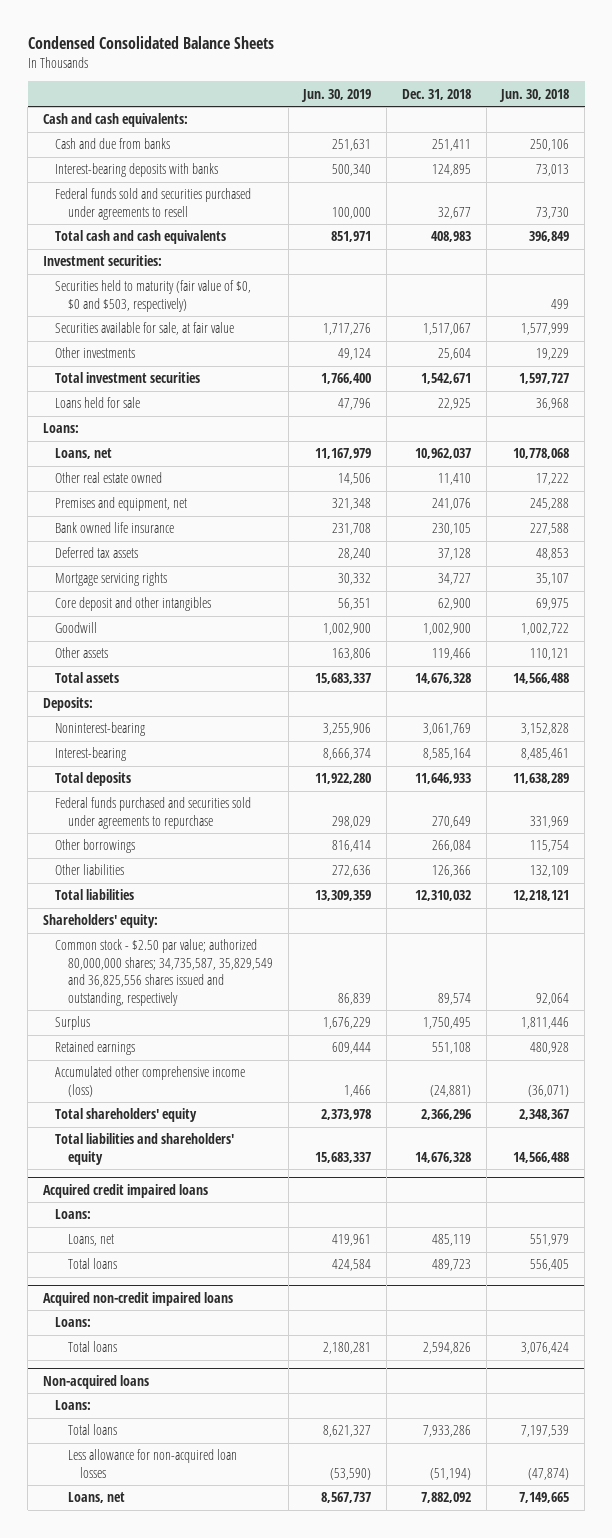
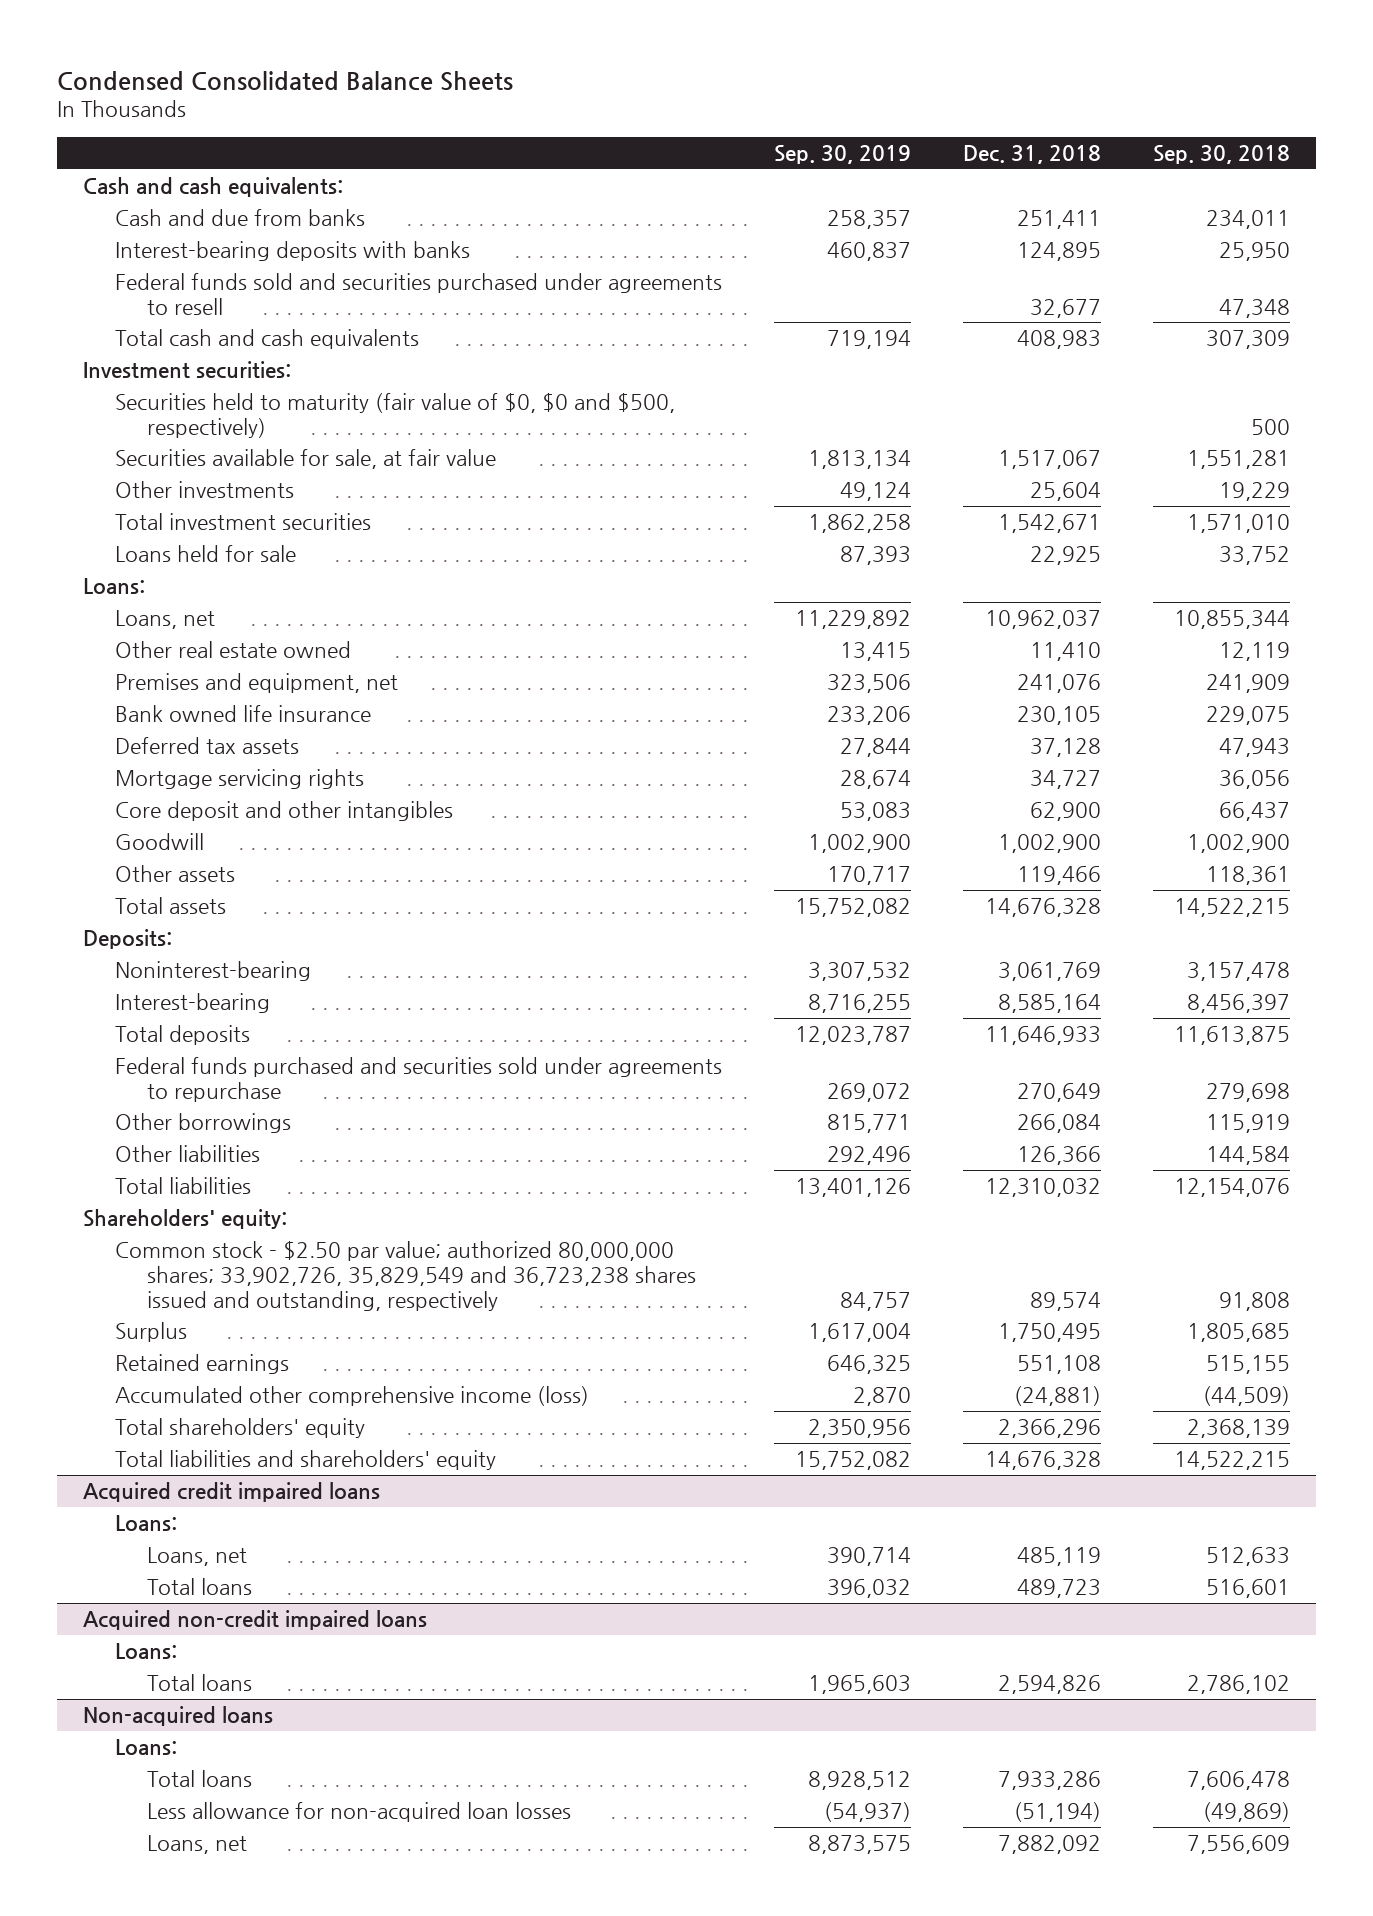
- | Jun. 30, 2019 | Dec. 31, 2018 | Jun. 30, 2018
+ | Sep. 30, 2019 | Dec. 31, 2018 | Sep. 30, 2018
- Securities held to maturity (fair value of $0, $0 and $503, respectively) | | | 499
+ Securities held to maturity (fair value of $0, $0 and $500, respectively) | | | 500
- Common stock - $2.50 par value; authorized 80,000,000 shares; 34,735,587, 35,829,549 and 36,825,556 shares issued and outstanding, respectively | 86,839 | 89,574 | 92,064
+ Common stock - $2.50 par value; authorized 80,000,000 shares; 33,902,726, 35,829,549 and 36,723,238 shares issued and outstanding, respectively | 84,757 | 89,574 | 91,808

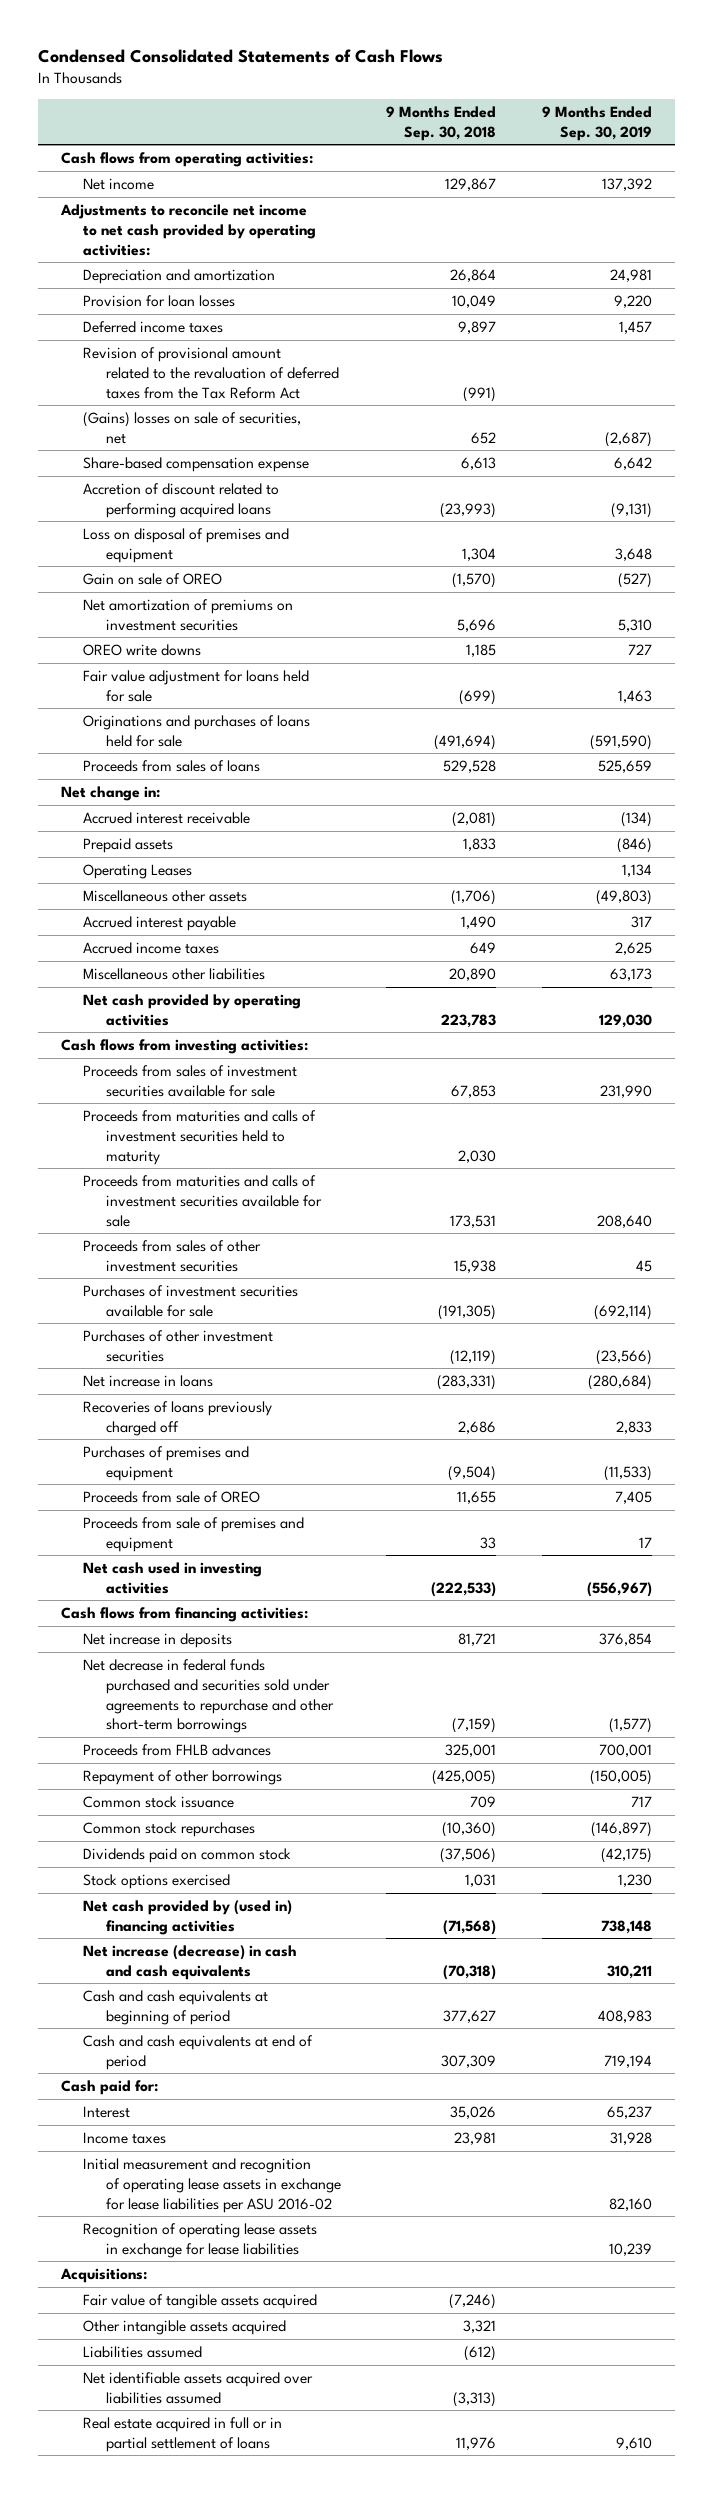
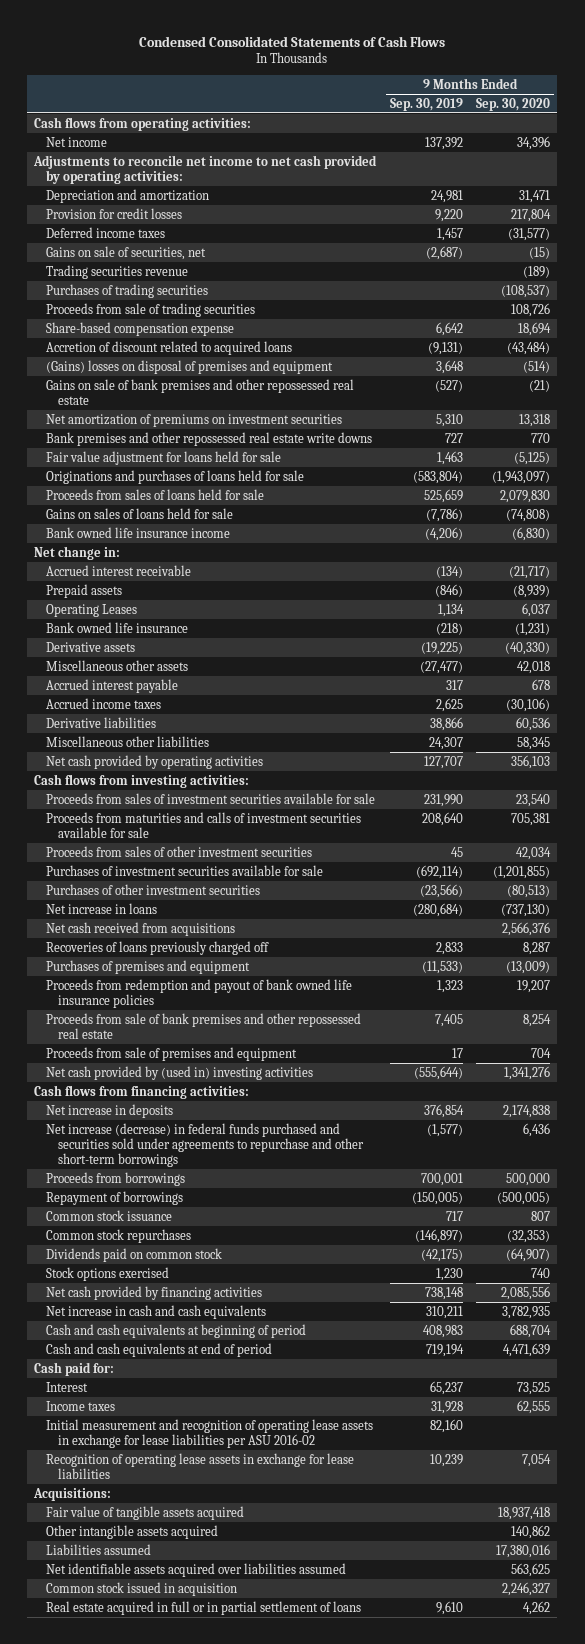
- | 9 Months Ended Sep. 30, 2018 | 9 Months Ended Sep. 30, 2019
+ | 9 Months Ended Sep. 30, 2019 | 9 Months Ended Sep. 30, 2020
- Provision for loan losses | 10,049 | 9,220
+ Provision for credit losses | 9,220 | 217,804
- Revision of provisional amount related to the revaluation of deferred taxes from the Tax Reform Act | (991) |
- (Gains) losses on sale of securities, net | 652 | (2,687)
+ Gains on sale of securities, net | (2,687) | (15)
+ Trading securities revenue | | (189)
+ Purchases of trading securities | | (108,537)
+ Proceeds from sale of trading securities | | 108,726
- Accretion of discount related to performing acquired loans | (23,993) | (9,131)
- Loss on disposal of premises and equipment | 1,304 | 3,648
- Gain on sale of OREO | (1,570) | (527)
+ Accretion of discount related to acquired loans | (9,131) | (43,484)
+ (Gains) losses on disposal of premises and equipment | 3,648 | (514)
+ Gains on sale of bank premises and other repossessed real estate | (527) | (21)
- OREO write downs | 1,185 | 727
+ Bank premises and other repossessed real estate write downs | 727 | 770
- Originations and purchases of loans held for sale | (491,694) | (591,590)
- Proceeds from sales of loans | 529,528 | 525,659
+ Originations and purchases of loans held for sale | (583,804) | (1,943,097)
+ Proceeds from sales of loans held for sale | 525,659 | 2,079,830
+ Gains on sales of loans held for sale | (7,786) | (74,808)
+ Bank owned life insurance income | (4,206) | (6,830)
- Miscellaneous other assets | (1,706) | (49,803)
+ Bank owned life insurance | (218) | (1,231)
+ Derivative assets | (19,225) | (40,330)
+ Miscellaneous other assets | (27,477) | 42,018
- Miscellaneous other liabilities | 20,890 | 63,173
- Net cash provided by operating activities | 223,783 | 129,030
+ Derivative liabilities | 38,866 | 60,536
+ Miscellaneous other liabilities | 24,307 | 58,345
+ Net cash provided by operating activities | 127,707 | 356,103
- Proceeds from maturities and calls of investment securities held to maturity | 2,030 |
+ Net cash received from acquisitions | | 2,566,376
- Proceeds from sale of OREO | 11,655 | 7,405
+ Proceeds from redemption and payout of bank owned life insurance policies | 1,323 | 19,207
+ Proceeds from sale of bank premises and other repossessed real estate | 7,405 | 8,254
- Net cash used in investing activities | (222,533) | (556,967)
+ Net cash provided by (used in) investing activities | (555,644) | 1,341,276
- Net decrease in federal funds purchased and securities sold under agreements to repurchase and other short-term borrowings | (7,159) | (1,577)
- Proceeds from FHLB advances | 325,001 | 700,001
- Repayment of other borrowings | (425,005) | (150,005)
+ Net increase (decrease) in federal funds purchased and securities sold under agreements to repurchase and other short-term borrowings | (1,577) | 6,436
+ Proceeds from borrowings | 700,001 | 500,000
+ Repayment of borrowings | (150,005) | (500,005)
- Net cash provided by (used in) financing activities | (71,568) | 738,148
- Net increase (decrease) in cash and cash equivalents | (70,318) | 310,211
+ Net cash provided by financing activities | 738,148 | 2,085,556
+ Net increase in cash and cash equivalents | 310,211 | 3,782,935
+ Common stock issued in acquisition | | 2,246,327

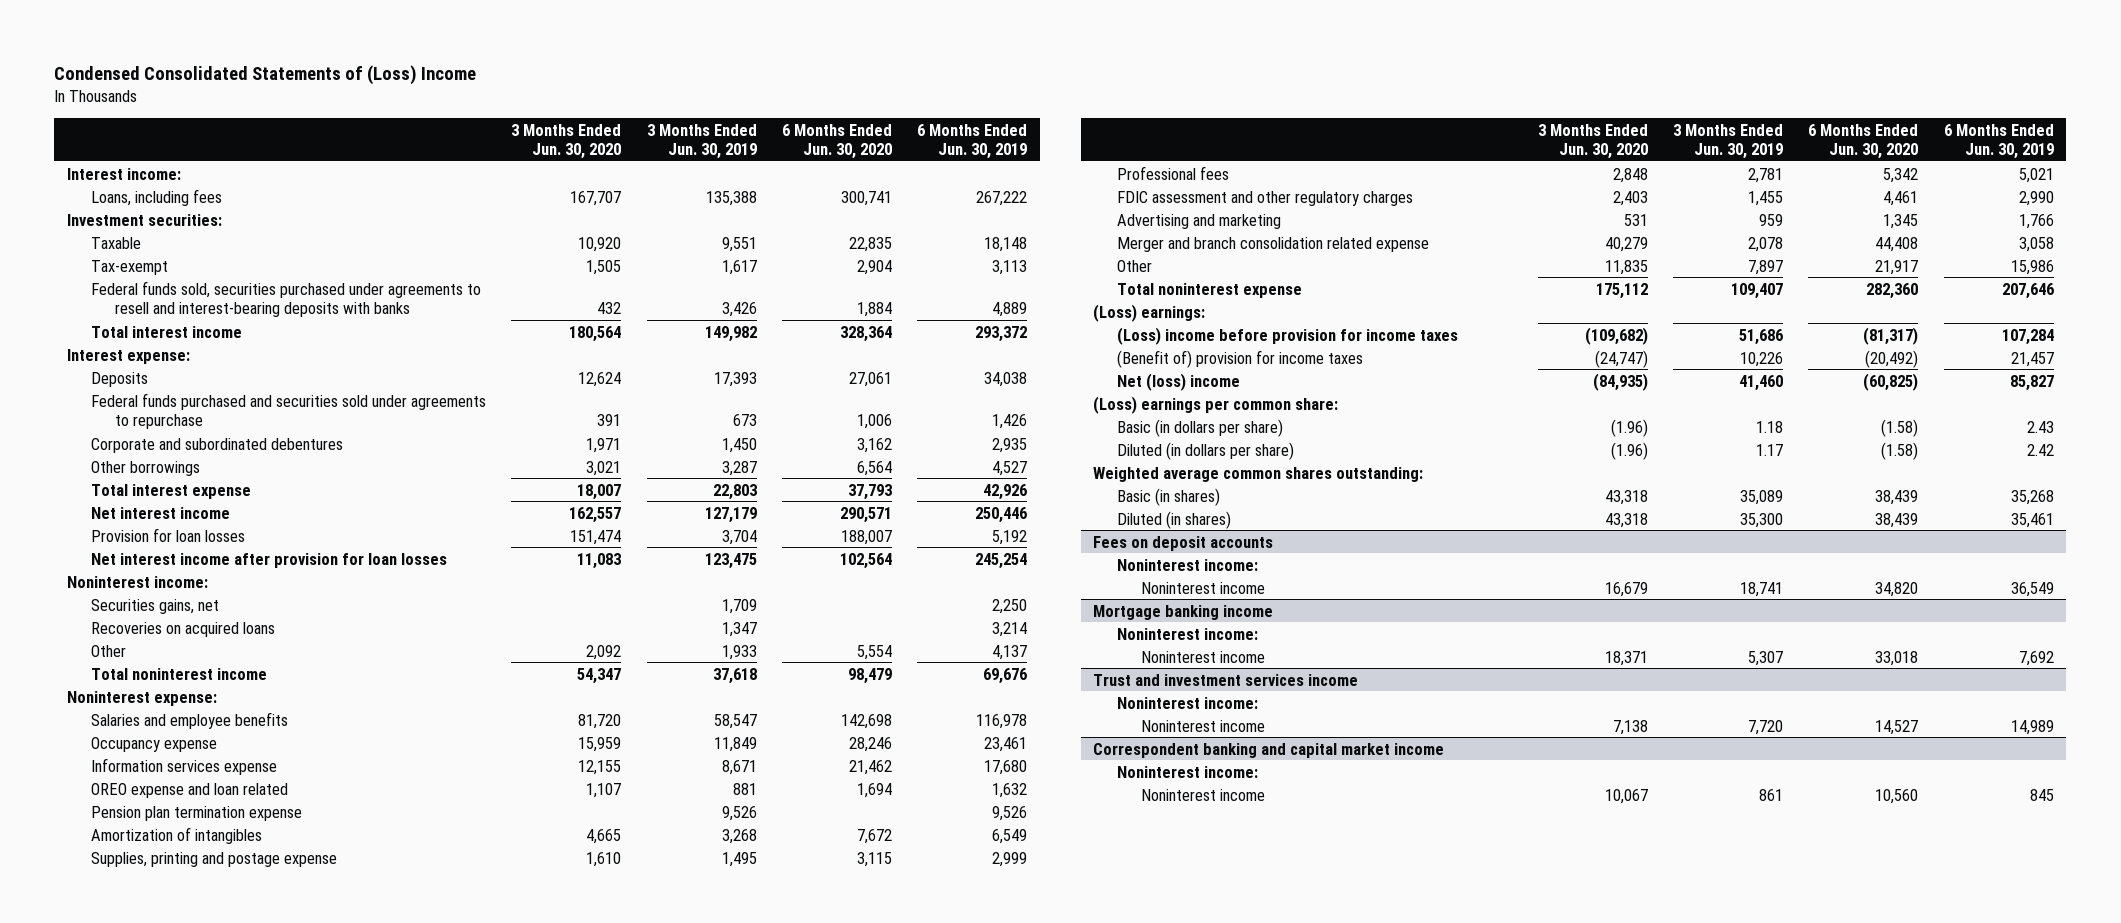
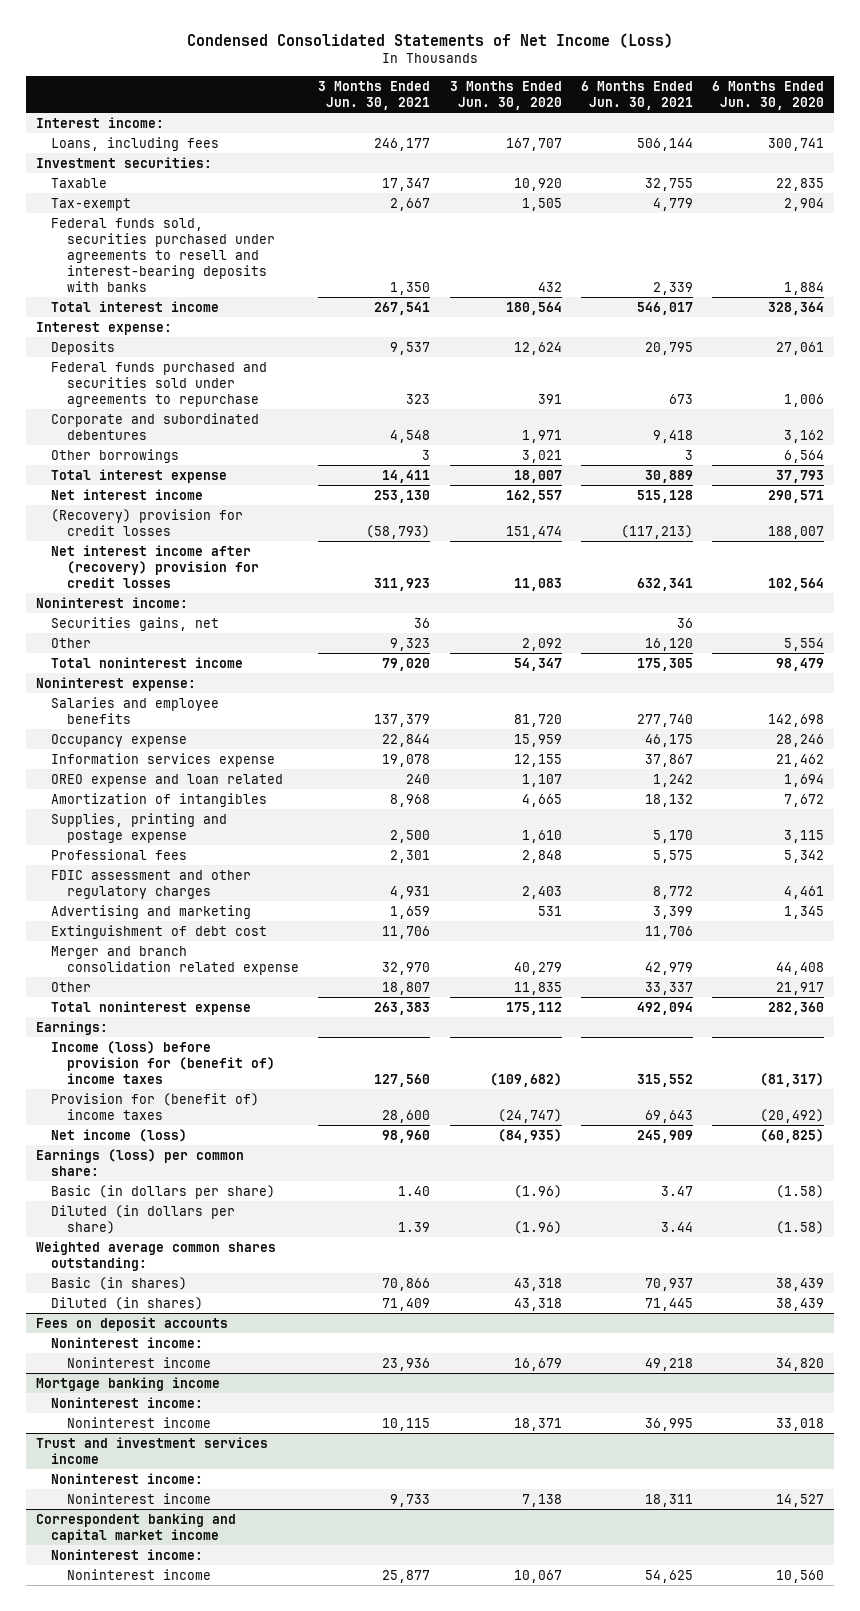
- Condensed Consolidated Statements of (Loss) Income
+ Condensed Consolidated Statements of Net Income (Loss)
- | 3 Months Ended Jun. 30, 2020 | 3 Months Ended Jun. 30, 2019 | 6 Months Ended Jun. 30, 2020 | 6 Months Ended Jun. 30, 2019
+ | 3 Months Ended Jun. 30, 2021 | 3 Months Ended Jun. 30, 2020 | 6 Months Ended Jun. 30, 2021 | 6 Months Ended Jun. 30, 2020
- Provision for loan losses | 151,474 | 3,704 | 188,007 | 5,192
- Net interest income after provision for loan losses | 11,083 | 123,475 | 102,564 | 245,254
+ (Recovery) provision for credit losses | (58,793) | 151,474 | (117,213) | 188,007
+ Net interest income after (recovery) provision for credit losses | 311,923 | 11,083 | 632,341 | 102,564
- Recoveries on acquired loans | | 1,347 | | 3,214
- Pension plan termination expense | | 9,526 | | 9,526
+ Extinguishment of debt cost | 11,706 | | 11,706 |
- (Loss) earnings:
- (Loss) income before provision for income taxes | (109,682) | 51,686 | (81,317) | 107,284
- (Benefit of) provision for income taxes | (24,747) | 10,226 | (20,492) | 21,457
- Net (loss) income | (84,935) | 41,460 | (60,825) | 85,827
- (Loss) earnings per common share:
+ Earnings:
+ Income (loss) before provision for (benefit of) income taxes | 127,560 | (109,682) | 315,552 | (81,317)
+ Provision for (benefit of) income taxes | 28,600 | (24,747) | 69,643 | (20,492)
+ Net income (loss) | 98,960 | (84,935) | 245,909 | (60,825)
+ Earnings (loss) per common share:

